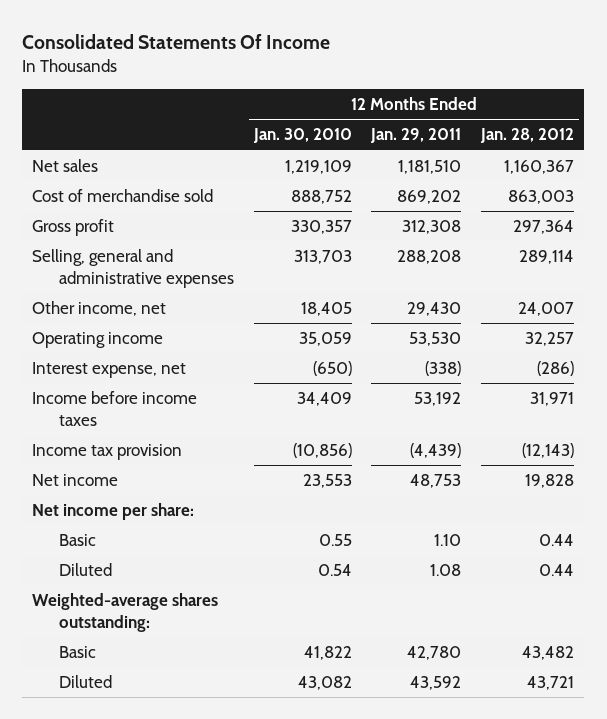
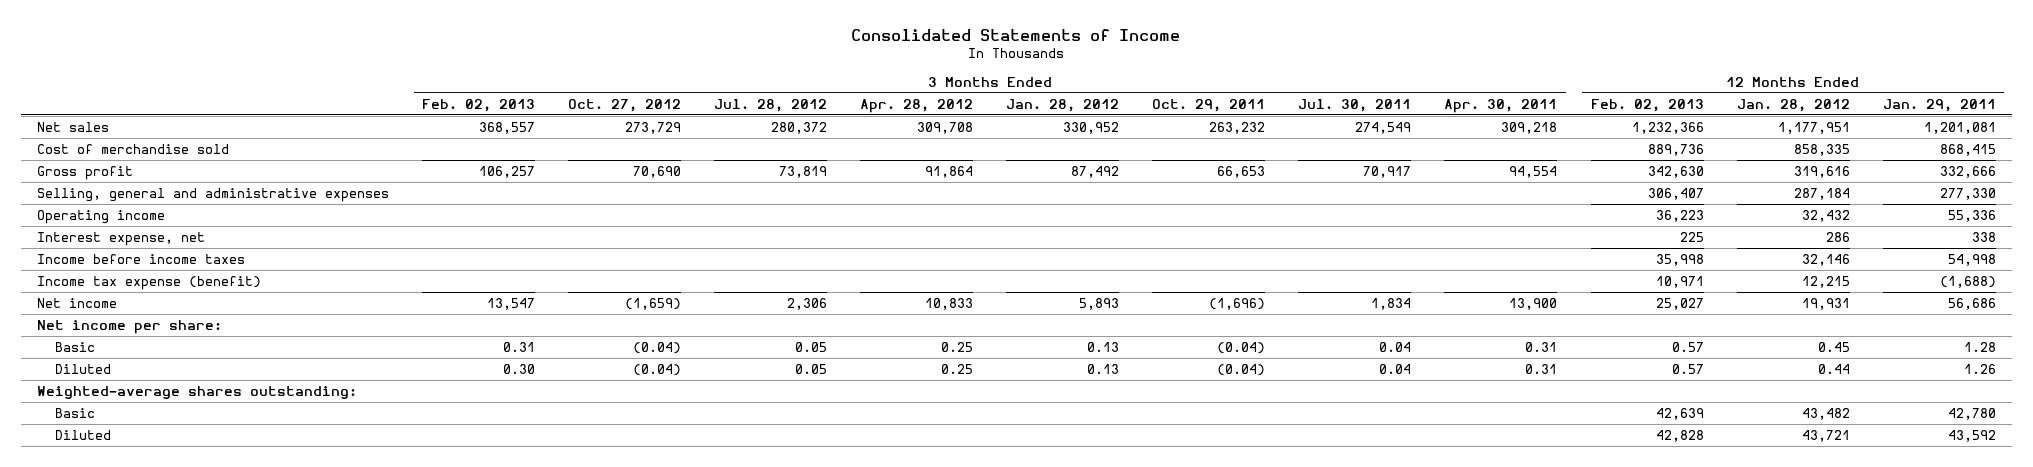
- Consolidated Statements Of Income
+ Consolidated Statements of Income
- | 12 Months Ended Jan. 30, 2010 | 12 Months Ended Jan. 29, 2011 | 12 Months Ended Jan. 28, 2012
+ | 3 Months Ended Feb. 02, 2013 | 3 Months Ended Oct. 27, 2012 | 3 Months Ended Jul. 28, 2012 | 3 Months Ended Apr. 28, 2012 | 3 Months Ended Jan. 28, 2012 | 3 Months Ended Oct. 29, 2011 | 3 Months Ended Jul. 30, 2011 | 3 Months Ended Apr. 30, 2011 | 12 Months Ended Feb. 02, 2013 | 12 Months Ended Jan. 28, 2012 | 12 Months Ended Jan. 29, 2011
- Net sales | 1,219,109 | 1,181,510 | 1,160,367
- Cost of merchandise sold | 888,752 | 869,202 | 863,003
- Gross profit | 330,357 | 312,308 | 297,364
- Selling, general and administrative expenses | 313,703 | 288,208 | 289,114
- Other income, net | 18,405 | 29,430 | 24,007
- Operating income | 35,059 | 53,530 | 32,257
- Interest expense, net | (650) | (338) | (286)
- Income before income taxes | 34,409 | 53,192 | 31,971
- Income tax provision | (10,856) | (4,439) | (12,143)
- Net income | 23,553 | 48,753 | 19,828
+ Net sales | 368,557 | 273,729 | 280,372 | 309,708 | 330,952 | 263,232 | 274,549 | 309,218 | 1,232,366 | 1,177,951 | 1,201,081
+ Cost of merchandise sold | | | | | | | | | 889,736 | 858,335 | 868,415
+ Gross profit | 106,257 | 70,690 | 73,819 | 91,864 | 87,492 | 66,653 | 70,917 | 94,554 | 342,630 | 319,616 | 332,666
+ Selling, general and administrative expenses | | | | | | | | | 306,407 | 287,184 | 277,330
+ Operating income | | | | | | | | | 36,223 | 32,432 | 55,336
+ Interest expense, net | | | | | | | | | 225 | 286 | 338
+ Income before income taxes | | | | | | | | | 35,998 | 32,146 | 54,998
+ Income tax expense (benefit) | | | | | | | | | 10,971 | 12,215 | (1,688)
+ Net income | 13,547 | (1,659) | 2,306 | 10,833 | 5,893 | (1,696) | 1,834 | 13,900 | 25,027 | 19,931 | 56,686
- Basic | 0.55 | 1.10 | 0.44
- Diluted | 0.54 | 1.08 | 0.44
+ Basic | 0.31 | (0.04) | 0.05 | 0.25 | 0.13 | (0.04) | 0.04 | 0.31 | 0.57 | 0.45 | 1.28
+ Diluted | 0.30 | (0.04) | 0.05 | 0.25 | 0.13 | (0.04) | 0.04 | 0.31 | 0.57 | 0.44 | 1.26

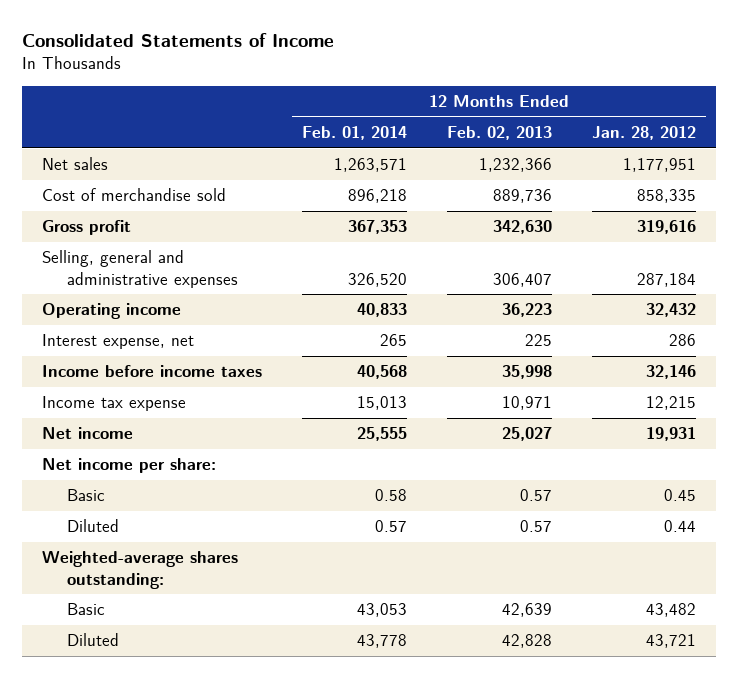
- | 3 Months Ended Feb. 02, 2013 | 3 Months Ended Oct. 27, 2012 | 3 Months Ended Jul. 28, 2012 | 3 Months Ended Apr. 28, 2012 | 3 Months Ended Jan. 28, 2012 | 3 Months Ended Oct. 29, 2011 | 3 Months Ended Jul. 30, 2011 | 3 Months Ended Apr. 30, 2011 | 12 Months Ended Feb. 02, 2013 | 12 Months Ended Jan. 28, 2012 | 12 Months Ended Jan. 29, 2011
+ | 12 Months Ended Feb. 01, 2014 | 12 Months Ended Feb. 02, 2013 | 12 Months Ended Jan. 28, 2012
- Income tax expense (benefit) | | | | | | | | | 10,971 | 12,215 | (1,688)
+ Income tax expense | 15,013 | 10,971 | 12,215

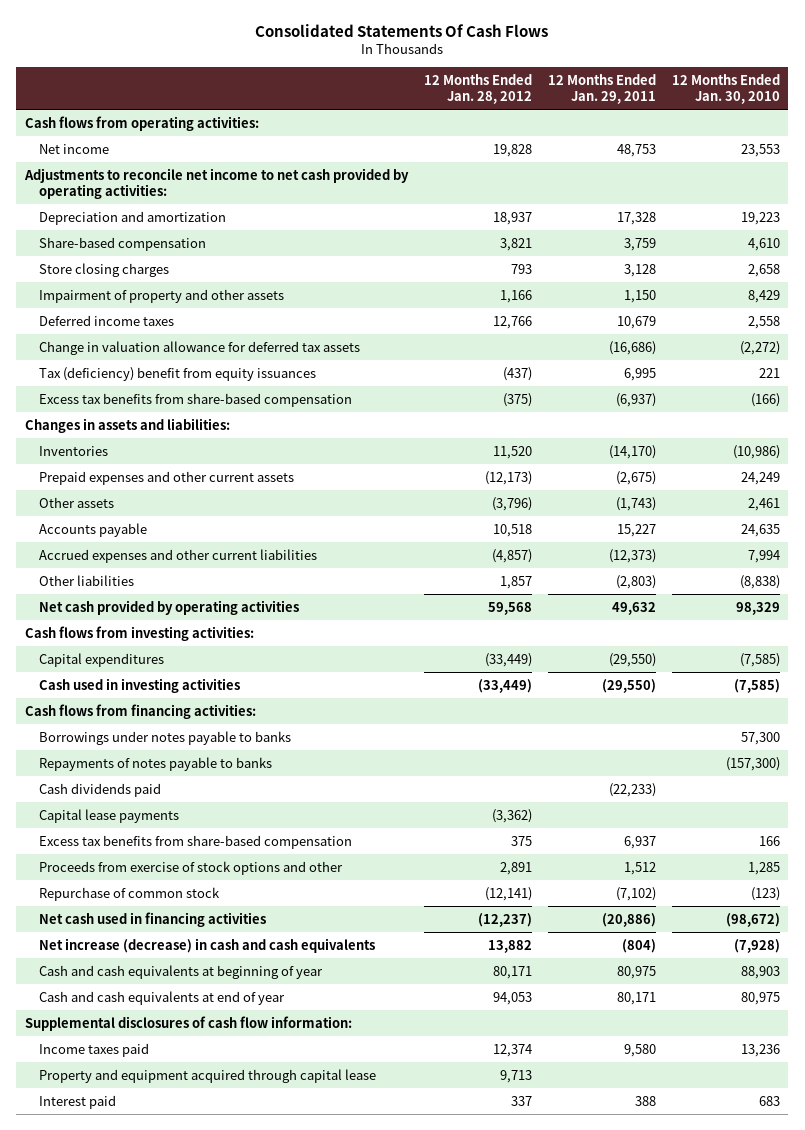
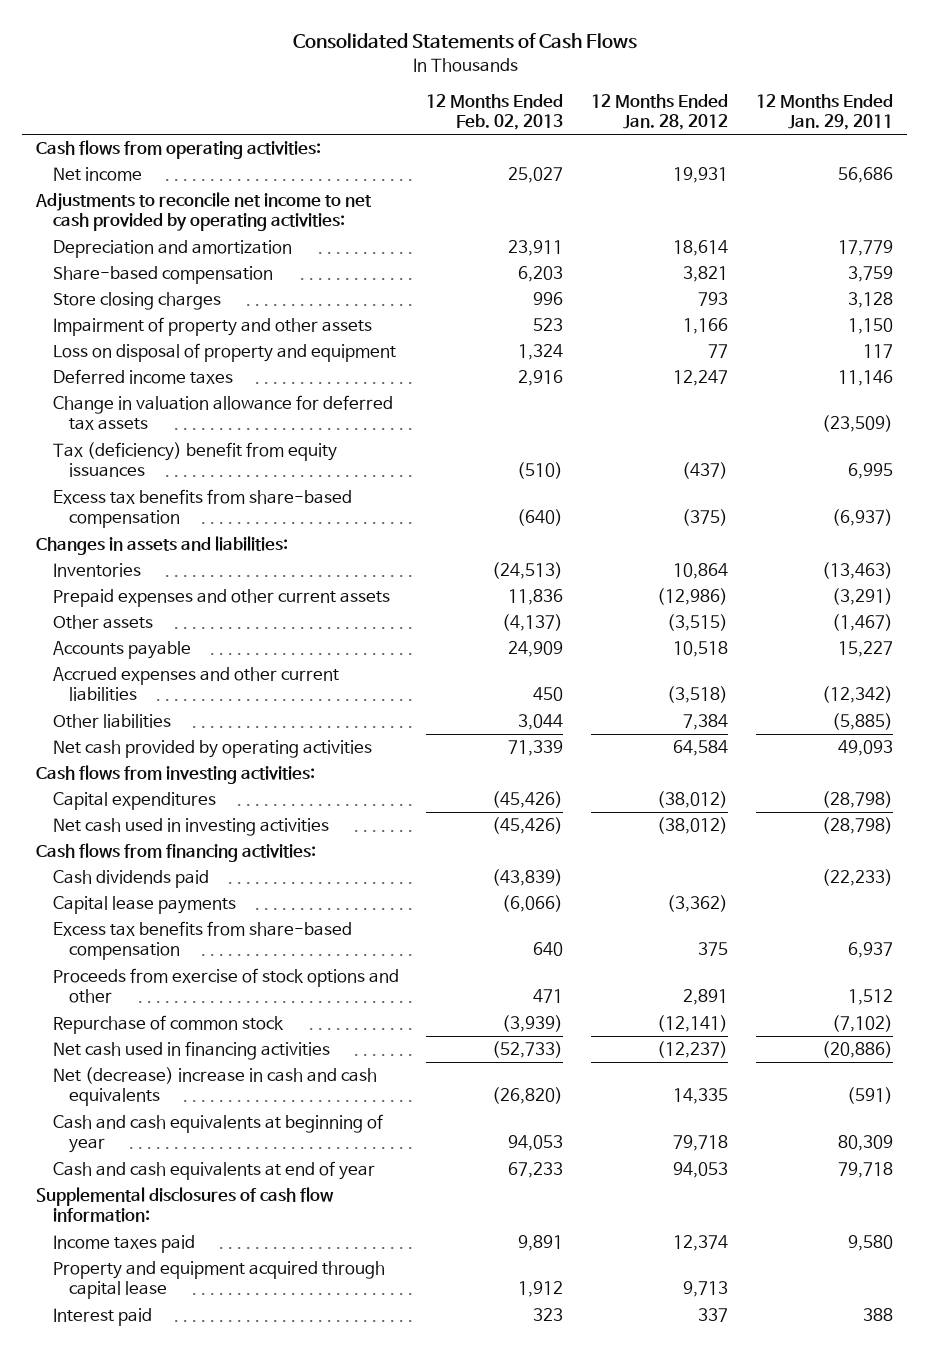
- Consolidated Statements Of Cash Flows
+ Consolidated Statements of Cash Flows
- | 12 Months Ended Jan. 28, 2012 | 12 Months Ended Jan. 29, 2011 | 12 Months Ended Jan. 30, 2010
+ | 12 Months Ended Feb. 02, 2013 | 12 Months Ended Jan. 28, 2012 | 12 Months Ended Jan. 29, 2011
- Net income | 19,828 | 48,753 | 23,553
+ Net income | 25,027 | 19,931 | 56,686
- Depreciation and amortization | 18,937 | 17,328 | 19,223
+ Depreciation and amortization | 23,911 | 18,614 | 17,779
- Deferred income taxes | 12,766 | 10,679 | 2,558
- Change in valuation allowance for deferred tax assets | | (16,686) | (2,272)
+ Loss on disposal of property and equipment | 1,324 | 77 | 117
+ Deferred income taxes | 2,916 | 12,247 | 11,146
+ Change in valuation allowance for deferred tax assets | | | (23,509)
- Inventories | 11,520 | (14,170) | (10,986)
- Prepaid expenses and other current assets | (12,173) | (2,675) | 24,249
- Other assets | (3,796) | (1,743) | 2,461
+ Inventories | (24,513) | 10,864 | (13,463)
+ Prepaid expenses and other current assets | 11,836 | (12,986) | (3,291)
+ Other assets | (4,137) | (3,515) | (1,467)
- Accrued expenses and other current liabilities | (4,857) | (12,373) | 7,994
- Other liabilities | 1,857 | (2,803) | (8,838)
- Net cash provided by operating activities | 59,568 | 49,632 | 98,329
+ Accrued expenses and other current liabilities | 450 | (3,518) | (12,342)
+ Other liabilities | 3,044 | 7,384 | (5,885)
+ Net cash provided by operating activities | 71,339 | 64,584 | 49,093
- Capital expenditures | (33,449) | (29,550) | (7,585)
- Cash used in investing activities | (33,449) | (29,550) | (7,585)
+ Capital expenditures | (45,426) | (38,012) | (28,798)
+ Net cash used in investing activities | (45,426) | (38,012) | (28,798)
- Borrowings under notes payable to banks | | | 57,300
- Repayments of notes payable to banks | | | (157,300)
- Net increase (decrease) in cash and cash equivalents | 13,882 | (804) | (7,928)
- Cash and cash equivalents at beginning of year | 80,171 | 80,975 | 88,903
- Cash and cash equivalents at end of year | 94,053 | 80,171 | 80,975
+ Net (decrease) increase in cash and cash equivalents | (26,820) | 14,335 | (591)
+ Cash and cash equivalents at beginning of year | 94,053 | 79,718 | 80,309
+ Cash and cash equivalents at end of year | 67,233 | 94,053 | 79,718

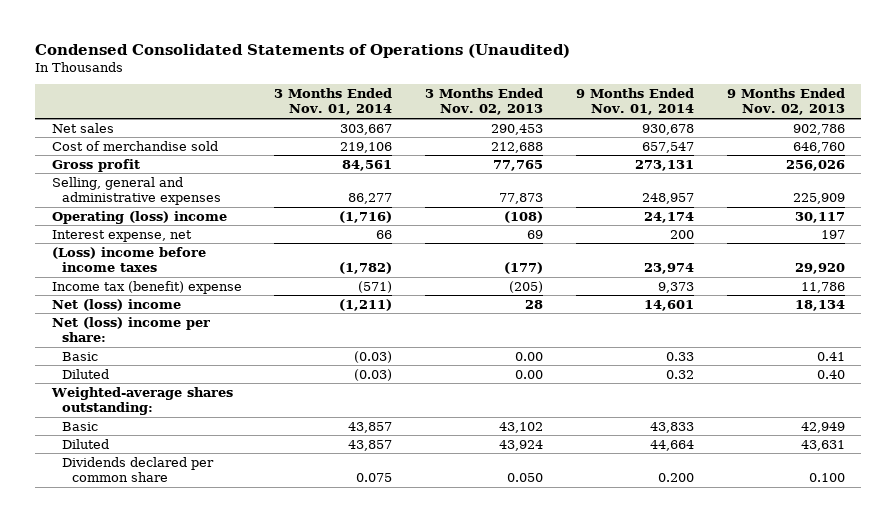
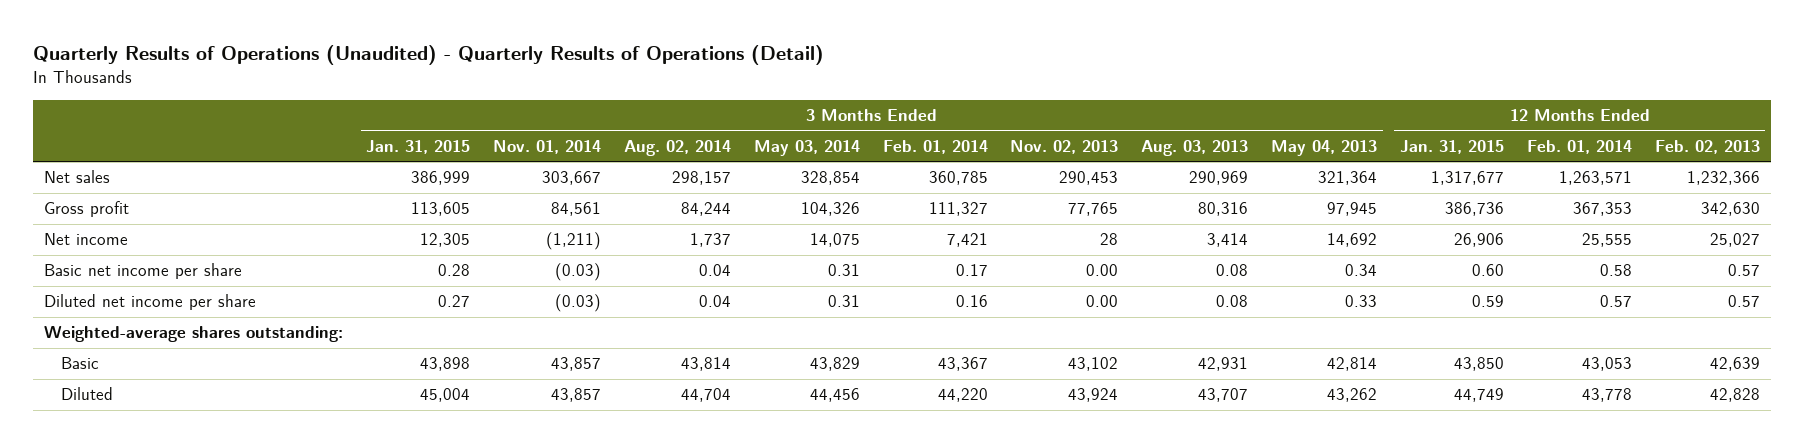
- Condensed Consolidated Statements of Operations (Unaudited)
+ Quarterly Results of Operations (Unaudited) - Quarterly Results of Operations (Detail)
- | 3 Months Ended Nov. 01, 2014 | 3 Months Ended Nov. 02, 2013 | 9 Months Ended Nov. 01, 2014 | 9 Months Ended Nov. 02, 2013
+ | 3 Months Ended Jan. 31, 2015 | 3 Months Ended Nov. 01, 2014 | 3 Months Ended Aug. 02, 2014 | 3 Months Ended May 03, 2014 | 3 Months Ended Feb. 01, 2014 | 3 Months Ended Nov. 02, 2013 | 3 Months Ended Aug. 03, 2013 | 3 Months Ended May 04, 2013 | 12 Months Ended Jan. 31, 2015 | 12 Months Ended Feb. 01, 2014 | 12 Months Ended Feb. 02, 2013
- Cost of merchandise sold | 219,106 | 212,688 | 657,547 | 646,760
- Selling, general and administrative expenses | 86,277 | 77,873 | 248,957 | 225,909
- Operating (loss) income | (1,716) | (108) | 24,174 | 30,117
- Interest expense, net | 66 | 69 | 200 | 197
- (Loss) income before income taxes | (1,782) | (177) | 23,974 | 29,920
- Income tax (benefit) expense | (571) | (205) | 9,373 | 11,786
- Net (loss) income | (1,211) | 28 | 14,601 | 18,134
- Net (loss) income per share:
- Basic | (0.03) | 0.00 | 0.33 | 0.41
- Diluted | (0.03) | 0.00 | 0.32 | 0.40
+ Net income | 12,305 | (1,211) | 1,737 | 14,075 | 7,421 | 28 | 3,414 | 14,692 | 26,906 | 25,555 | 25,027
+ Basic net income per share | 0.28 | (0.03) | 0.04 | 0.31 | 0.17 | 0.00 | 0.08 | 0.34 | 0.60 | 0.58 | 0.57
+ Diluted net income per share | 0.27 | (0.03) | 0.04 | 0.31 | 0.16 | 0.00 | 0.08 | 0.33 | 0.59 | 0.57 | 0.57
- Dividends declared per common share | 0.075 | 0.050 | 0.200 | 0.100

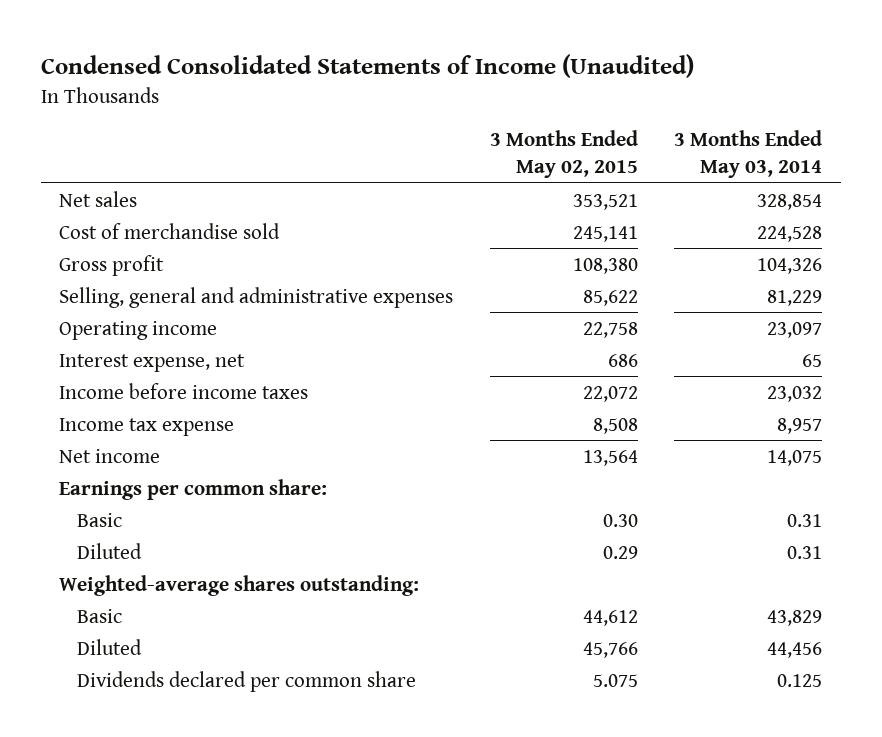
- Quarterly Results of Operations (Unaudited) - Quarterly Results of Operations (Detail)
+ Condensed Consolidated Statements of Income (Unaudited)
- | 3 Months Ended Jan. 31, 2015 | 3 Months Ended Nov. 01, 2014 | 3 Months Ended Aug. 02, 2014 | 3 Months Ended May 03, 2014 | 3 Months Ended Feb. 01, 2014 | 3 Months Ended Nov. 02, 2013 | 3 Months Ended Aug. 03, 2013 | 3 Months Ended May 04, 2013 | 12 Months Ended Jan. 31, 2015 | 12 Months Ended Feb. 01, 2014 | 12 Months Ended Feb. 02, 2013
+ | 3 Months Ended May 02, 2015 | 3 Months Ended May 03, 2014
+ Cost of merchandise sold | 245,141 | 224,528
+ Selling, general and administrative expenses | 85,622 | 81,229
+ Operating income | 22,758 | 23,097
+ Interest expense, net | 686 | 65
+ Income before income taxes | 22,072 | 23,032
+ Income tax expense | 8,508 | 8,957
- Basic net income per share | 0.28 | (0.03) | 0.04 | 0.31 | 0.17 | 0.00 | 0.08 | 0.34 | 0.60 | 0.58 | 0.57
- Diluted net income per share | 0.27 | (0.03) | 0.04 | 0.31 | 0.16 | 0.00 | 0.08 | 0.33 | 0.59 | 0.57 | 0.57
+ Earnings per common share:
+ Basic | 0.30 | 0.31
+ Diluted | 0.29 | 0.31
+ Dividends declared per common share | 5.075 | 0.125

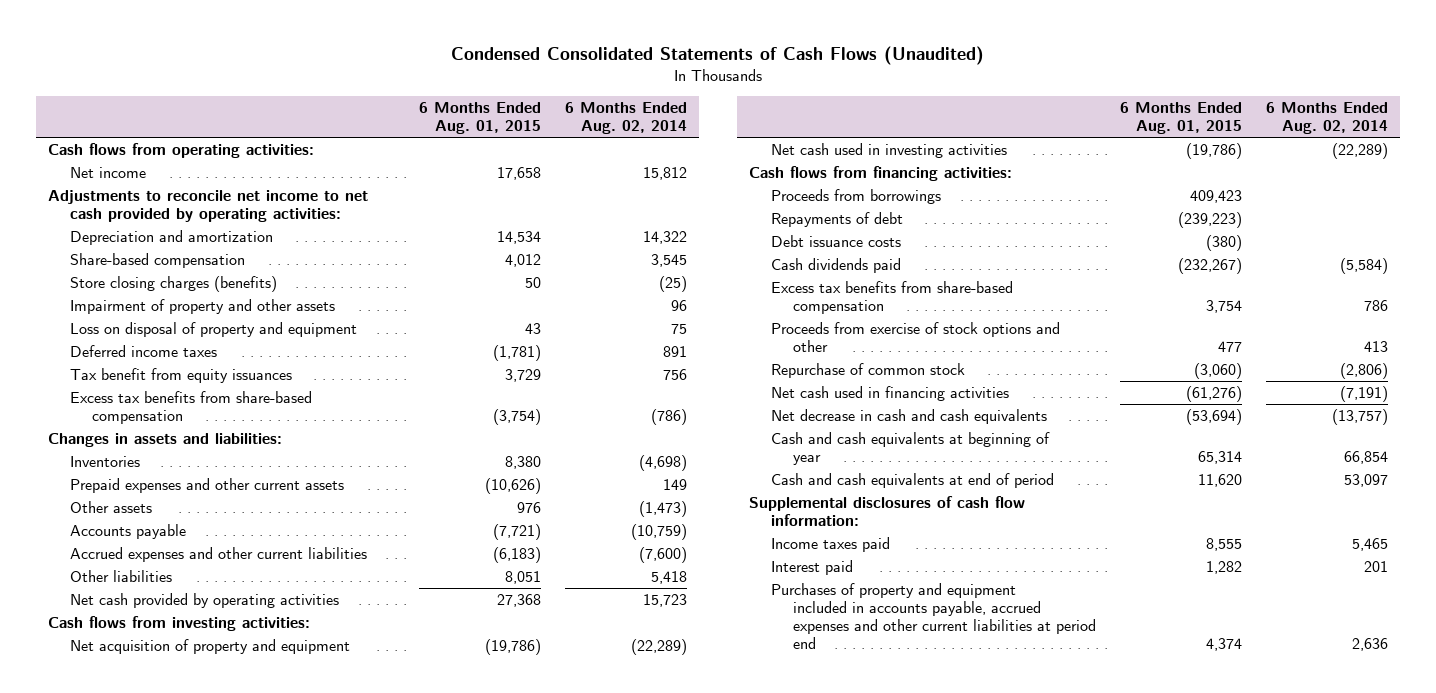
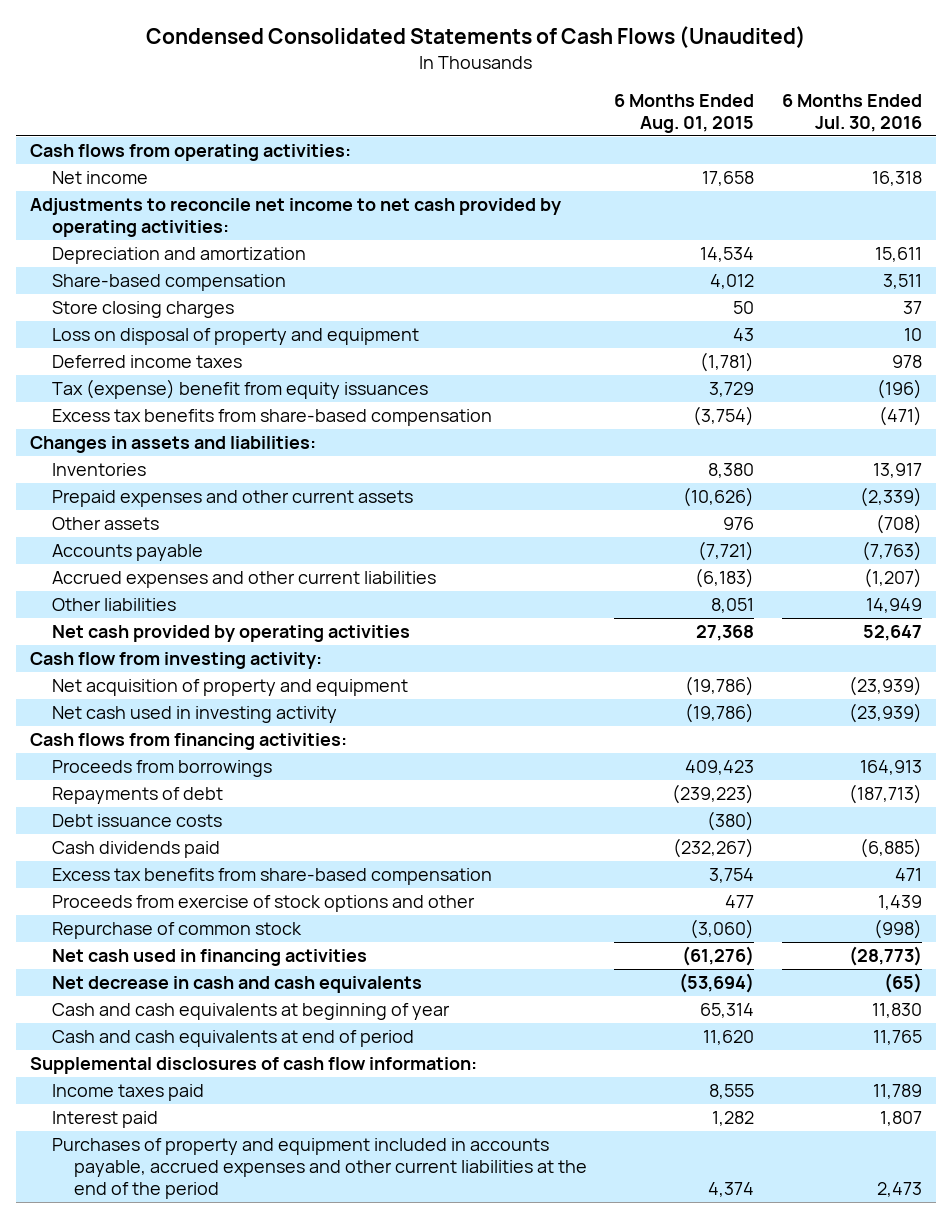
- | 6 Months Ended Aug. 01, 2015 | 6 Months Ended Aug. 02, 2014
+ | 6 Months Ended Aug. 01, 2015 | 6 Months Ended Jul. 30, 2016
- Store closing charges (benefits) | 50 | (25)
- Impairment of property and other assets | | 96
+ Store closing charges | 50 | 37
- Tax benefit from equity issuances | 3,729 | 756
+ Tax (expense) benefit from equity issuances | 3,729 | (196)
- Cash flows from investing activities:
+ Cash flow from investing activity:
- Net cash used in investing activities | (19,786) | (22,289)
+ Net cash used in investing activity | (19,786) | (23,939)
- Purchases of property and equipment included in accounts payable, accrued expenses and other current liabilities at period end | 4,374 | 2,636
+ Purchases of property and equipment included in accounts payable, accrued expenses and other current liabilities at the end of the period | 4,374 | 2,473

